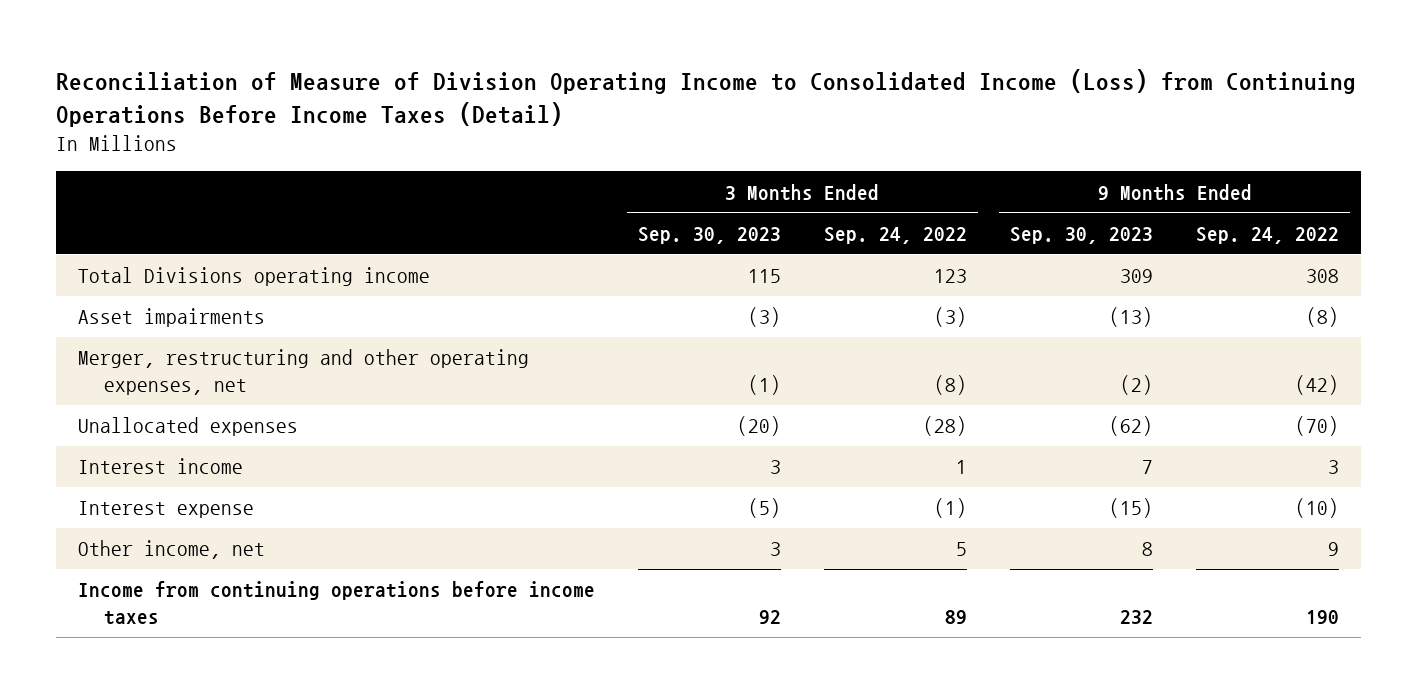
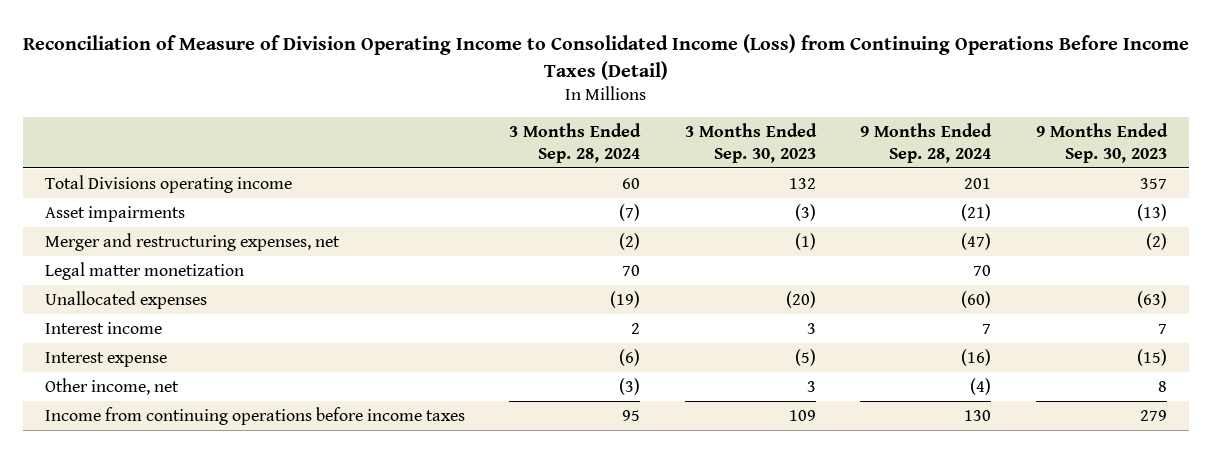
- | 3 Months Ended Sep. 30, 2023 | 3 Months Ended Sep. 24, 2022 | 9 Months Ended Sep. 30, 2023 | 9 Months Ended Sep. 24, 2022
+ | 3 Months Ended Sep. 28, 2024 | 3 Months Ended Sep. 30, 2023 | 9 Months Ended Sep. 28, 2024 | 9 Months Ended Sep. 30, 2023
- Total Divisions operating income | 115 | 123 | 309 | 308
+ Total Divisions operating income | 60 | 132 | 201 | 357
- Merger, restructuring and other operating expenses, net | (1) | (8) | (2) | (42)
- Unallocated expenses | (20) | (28) | (62) | (70)
+ Merger and restructuring expenses, net | (2) | (1) | (47) | (2)
+ Legal matter monetization | 70 | | 70 |
+ Unallocated expenses | (19) | (20) | (60) | (63)
- Income from continuing operations before income taxes | 92 | 89 | 232 | 190
+ Income from continuing operations before income taxes | 95 | 109 | 130 | 279

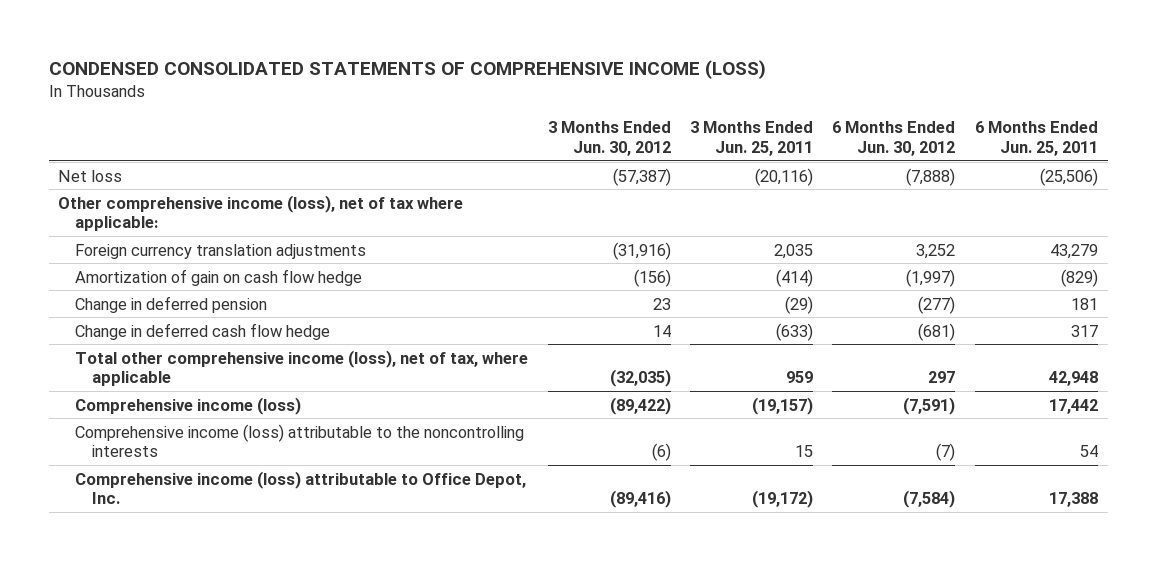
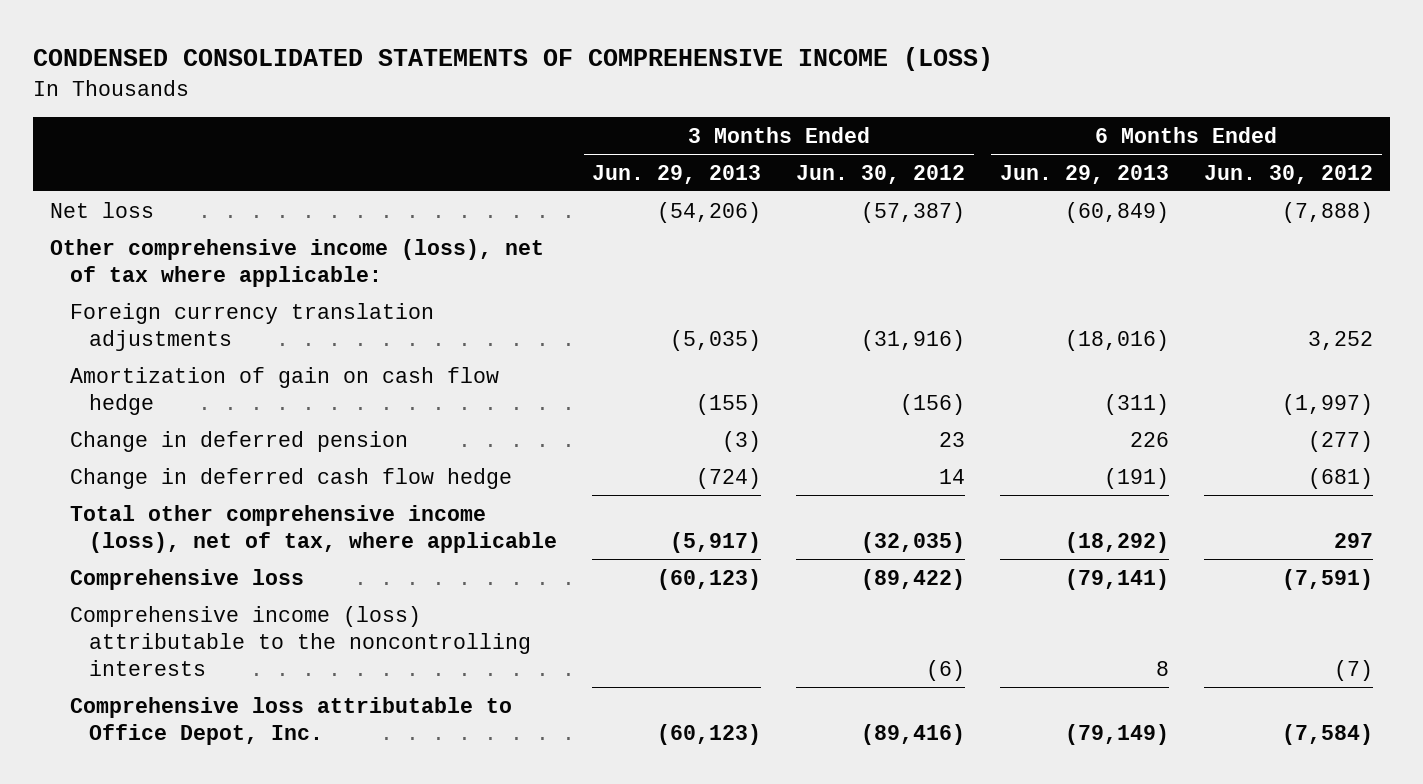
- | 3 Months Ended Jun. 30, 2012 | 3 Months Ended Jun. 25, 2011 | 6 Months Ended Jun. 30, 2012 | 6 Months Ended Jun. 25, 2011
+ | 3 Months Ended Jun. 29, 2013 | 3 Months Ended Jun. 30, 2012 | 6 Months Ended Jun. 29, 2013 | 6 Months Ended Jun. 30, 2012
- Comprehensive income (loss) | (89,422) | (19,157) | (7,591) | 17,442
+ Comprehensive loss | (60,123) | (89,422) | (79,141) | (7,591)
- Comprehensive income (loss) attributable to Office Depot, Inc. | (89,416) | (19,172) | (7,584) | 17,388
+ Comprehensive loss attributable to Office Depot, Inc. | (60,123) | (89,416) | (79,149) | (7,584)

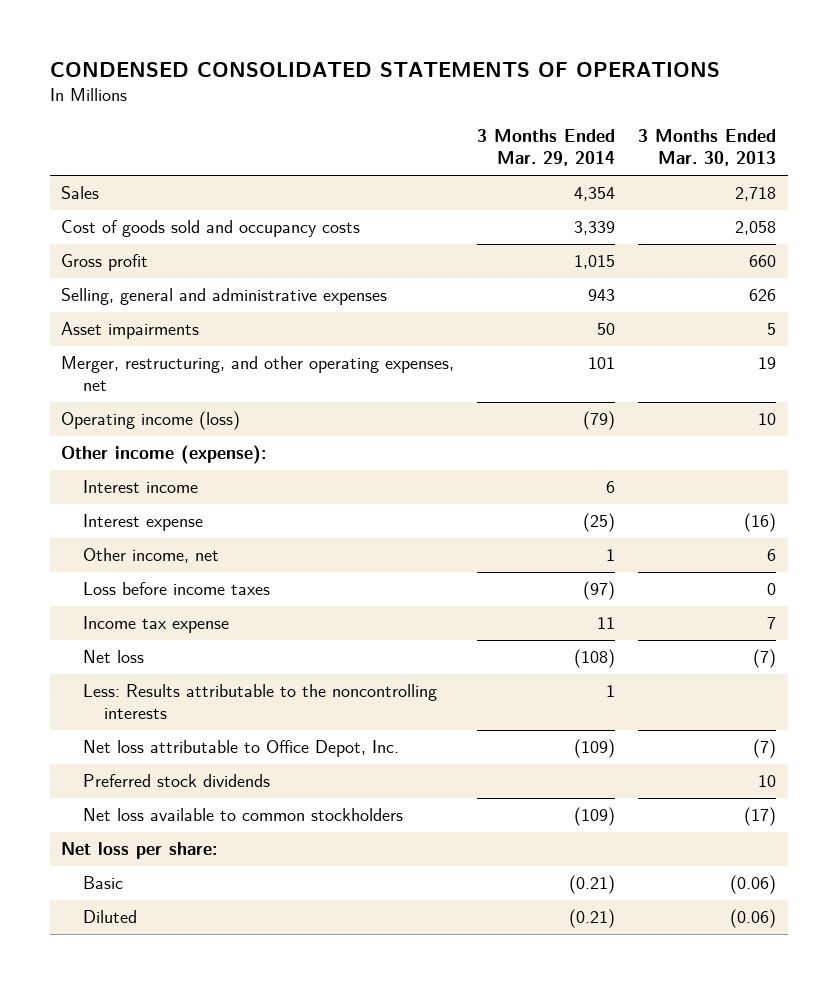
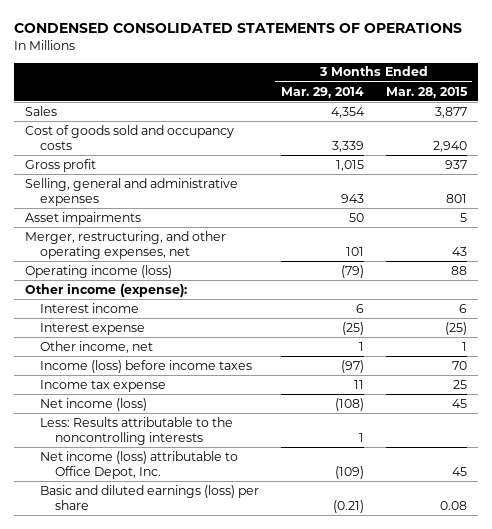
- | 3 Months Ended Mar. 29, 2014 | 3 Months Ended Mar. 30, 2013
+ | 3 Months Ended Mar. 29, 2014 | 3 Months Ended Mar. 28, 2015
- Loss before income taxes | (97) | 0
+ Income (loss) before income taxes | (97) | 70
- Net loss | (108) | (7)
+ Net income (loss) | (108) | 45
- Net loss attributable to Office Depot, Inc. | (109) | (7)
- Preferred stock dividends | | 10
- Net loss available to common stockholders | (109) | (17)
- Net loss per share:
- Basic | (0.21) | (0.06)
- Diluted | (0.21) | (0.06)
+ Net income (loss) attributable to Office Depot, Inc. | (109) | 45
+ Basic and diluted earnings (loss) per share | (0.21) | 0.08

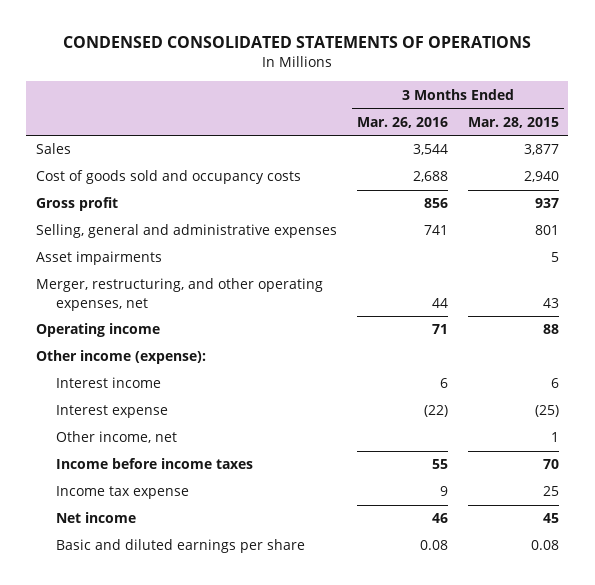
- | 3 Months Ended Mar. 29, 2014 | 3 Months Ended Mar. 28, 2015
+ | 3 Months Ended Mar. 26, 2016 | 3 Months Ended Mar. 28, 2015
- Operating income (loss) | (79) | 88
+ Operating income | 71 | 88
- Income (loss) before income taxes | (97) | 70
+ Income before income taxes | 55 | 70
- Net income (loss) | (108) | 45
- Less: Results attributable to the noncontrolling interests | 1 |
- Net income (loss) attributable to Office Depot, Inc. | (109) | 45
- Basic and diluted earnings (loss) per share | (0.21) | 0.08
+ Net income | 46 | 45
+ Basic and diluted earnings per share | 0.08 | 0.08

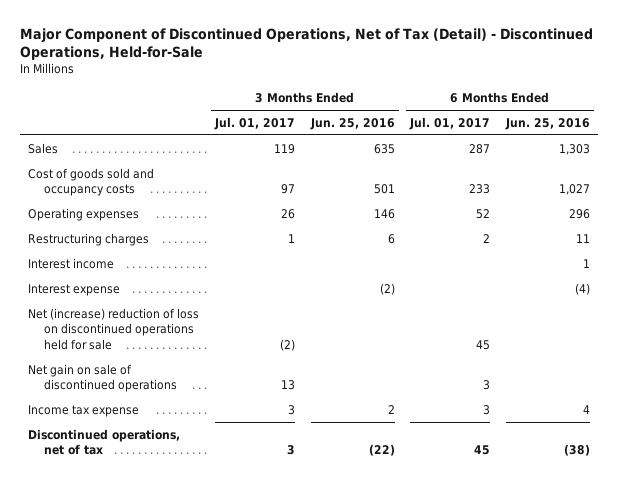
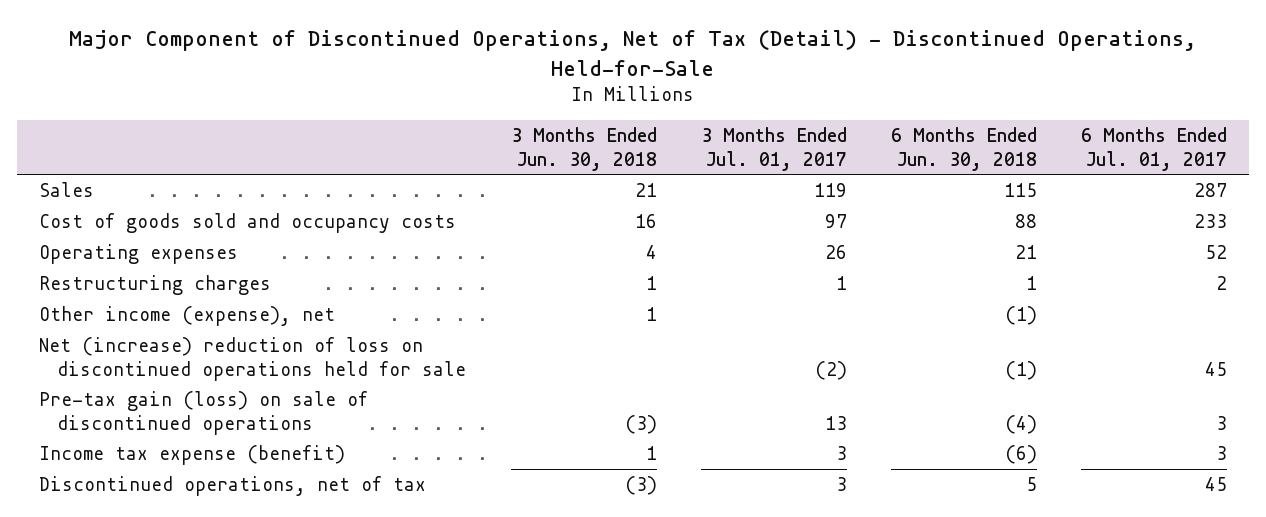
- | 3 Months Ended Jul. 01, 2017 | 3 Months Ended Jun. 25, 2016 | 6 Months Ended Jul. 01, 2017 | 6 Months Ended Jun. 25, 2016
+ | 3 Months Ended Jun. 30, 2018 | 3 Months Ended Jul. 01, 2017 | 6 Months Ended Jun. 30, 2018 | 6 Months Ended Jul. 01, 2017
- Interest income | | | | 1
- Interest expense | | (2) | | (4)
+ Other income (expense), net | 1 | | (1) |
- Net gain on sale of discontinued operations | 13 | | 3 |
- Income tax expense | 3 | 2 | 3 | 4
+ Pre-tax gain (loss) on sale of discontinued operations | (3) | 13 | (4) | 3
+ Income tax expense (benefit) | 1 | 3 | (6) | 3

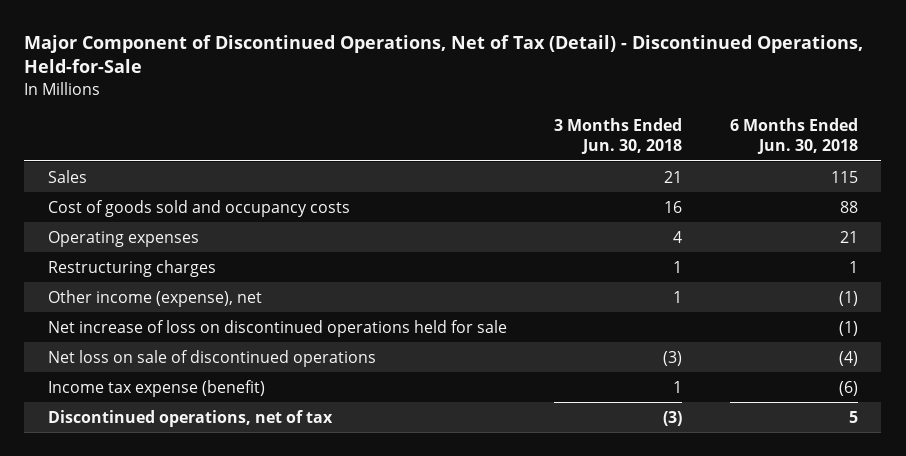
- | 3 Months Ended Jun. 30, 2018 | 3 Months Ended Jul. 01, 2017 | 6 Months Ended Jun. 30, 2018 | 6 Months Ended Jul. 01, 2017
+ | 3 Months Ended Jun. 30, 2018 | 6 Months Ended Jun. 30, 2018
- Net (increase) reduction of loss on discontinued operations held for sale | | (2) | (1) | 45
- Pre-tax gain (loss) on sale of discontinued operations | (3) | 13 | (4) | 3
+ Net increase of loss on discontinued operations held for sale | | (1)
+ Net loss on sale of discontinued operations | (3) | (4)

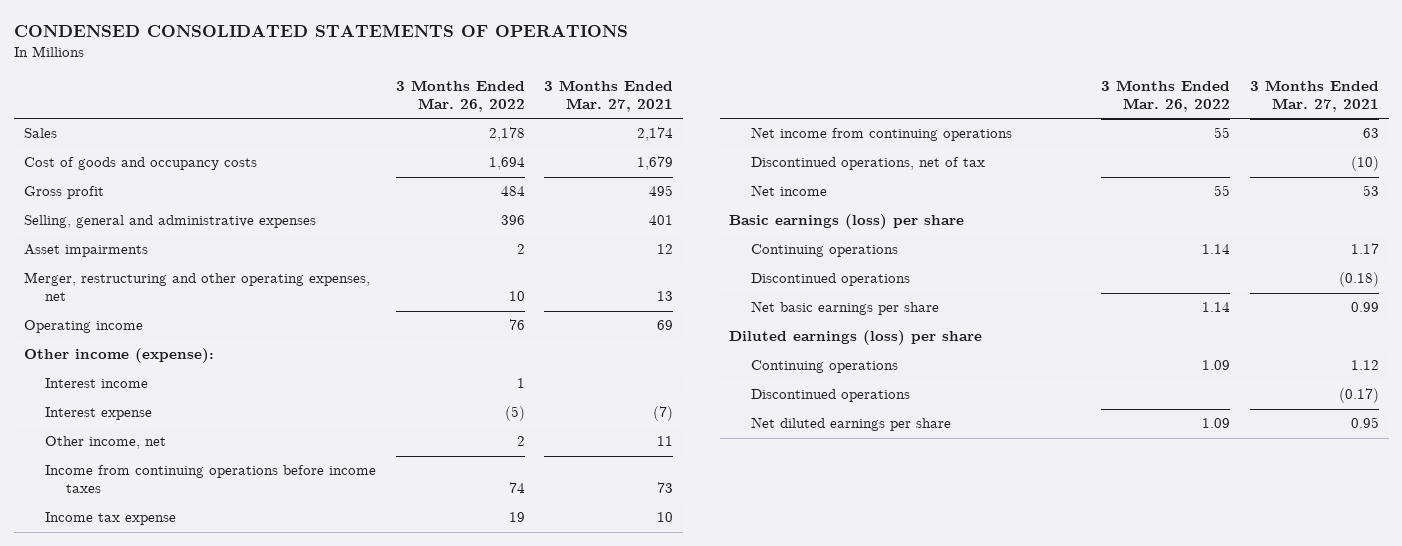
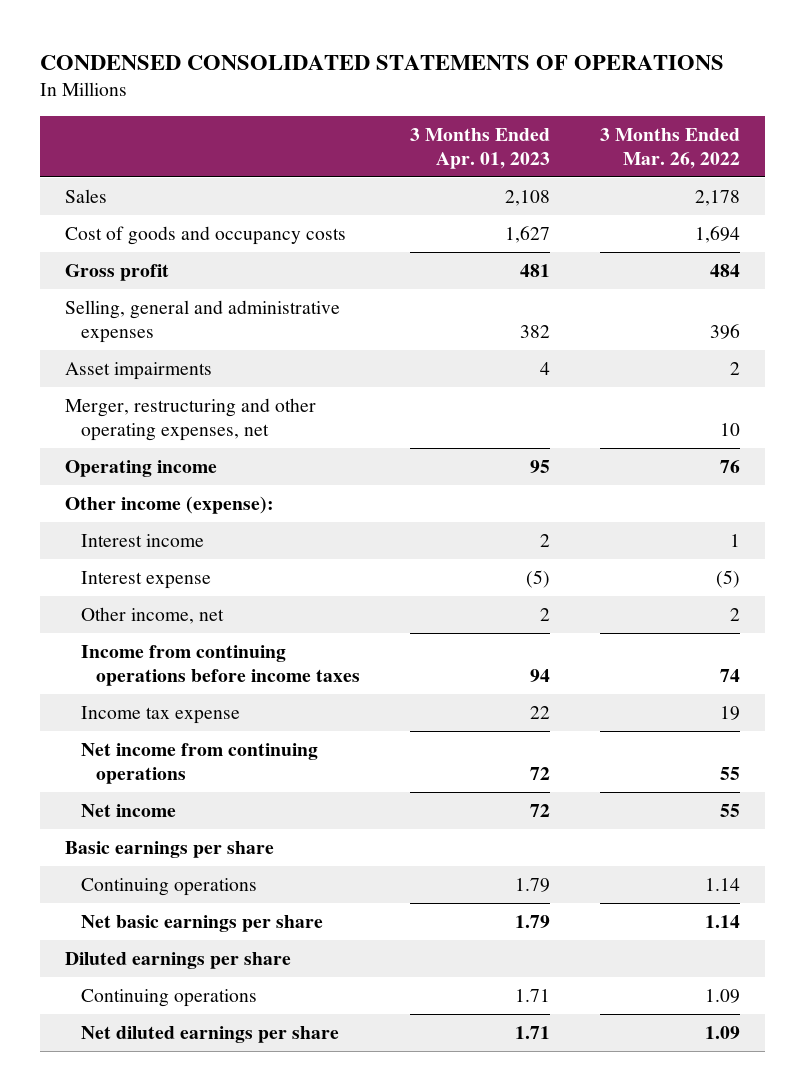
- | 3 Months Ended Mar. 26, 2022 | 3 Months Ended Mar. 27, 2021
+ | 3 Months Ended Apr. 01, 2023 | 3 Months Ended Mar. 26, 2022
- Discontinued operations, net of tax | | (10)
- Basic earnings (loss) per share
+ Basic earnings per share
- Discontinued operations | | (0.18)
- Diluted earnings (loss) per share
+ Diluted earnings per share
- Discontinued operations | | (0.17)

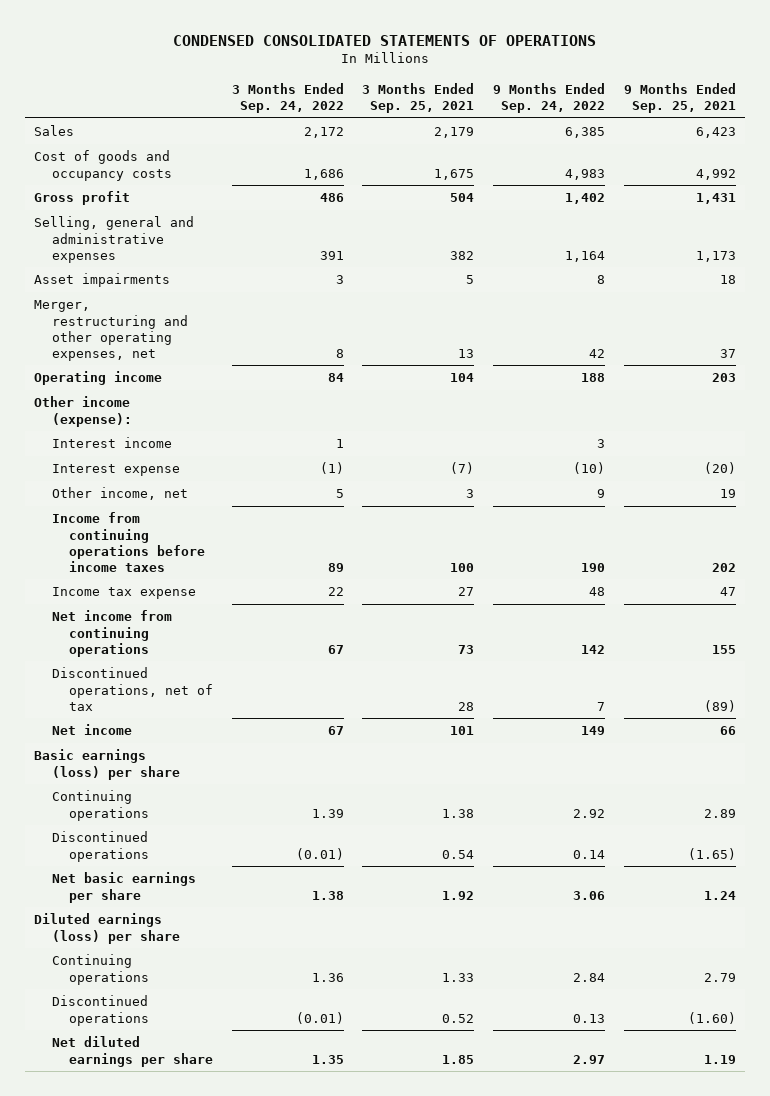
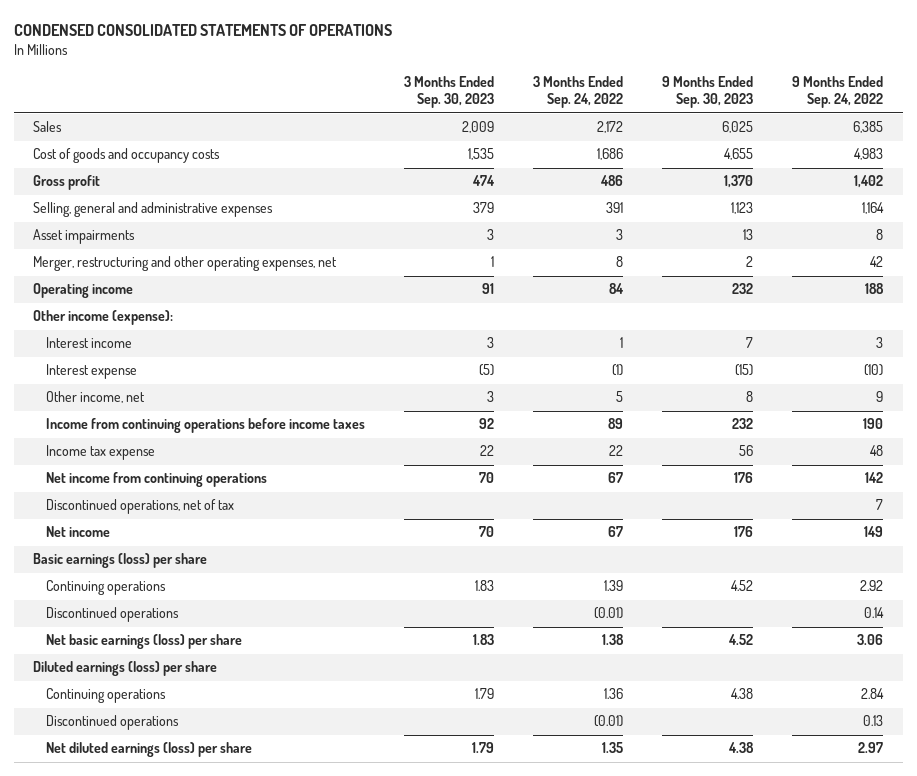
- | 3 Months Ended Sep. 24, 2022 | 3 Months Ended Sep. 25, 2021 | 9 Months Ended Sep. 24, 2022 | 9 Months Ended Sep. 25, 2021
+ | 3 Months Ended Sep. 30, 2023 | 3 Months Ended Sep. 24, 2022 | 9 Months Ended Sep. 30, 2023 | 9 Months Ended Sep. 24, 2022
- Net basic earnings per share | 1.38 | 1.92 | 3.06 | 1.24
+ Net basic earnings (loss) per share | 1.83 | 1.38 | 4.52 | 3.06
- Net diluted earnings per share | 1.35 | 1.85 | 2.97 | 1.19
+ Net diluted earnings (loss) per share | 1.79 | 1.35 | 4.38 | 2.97

